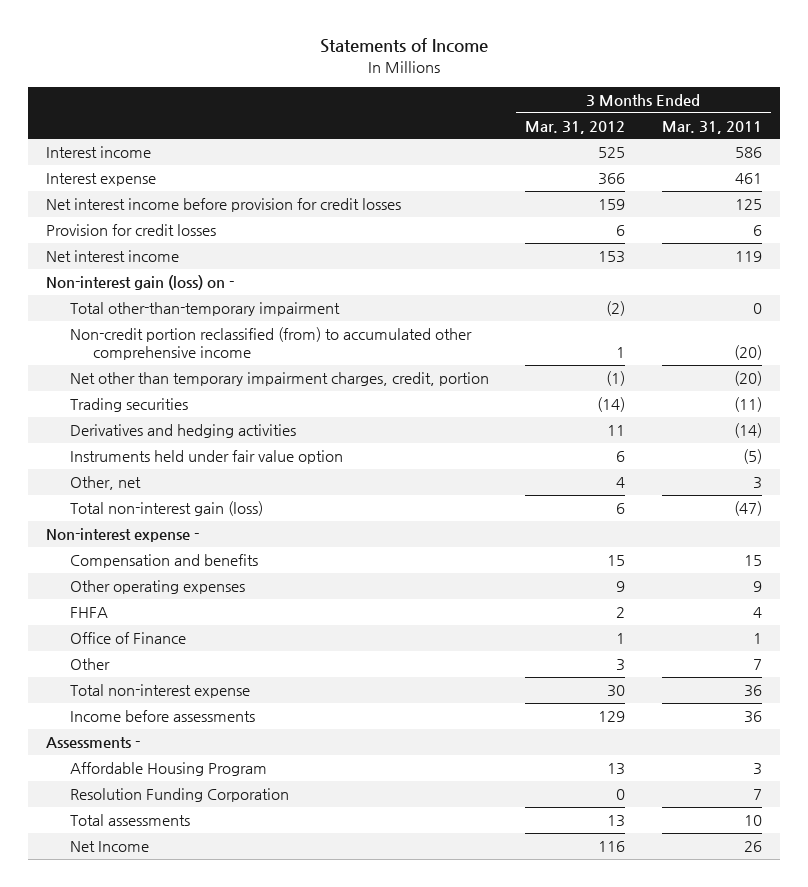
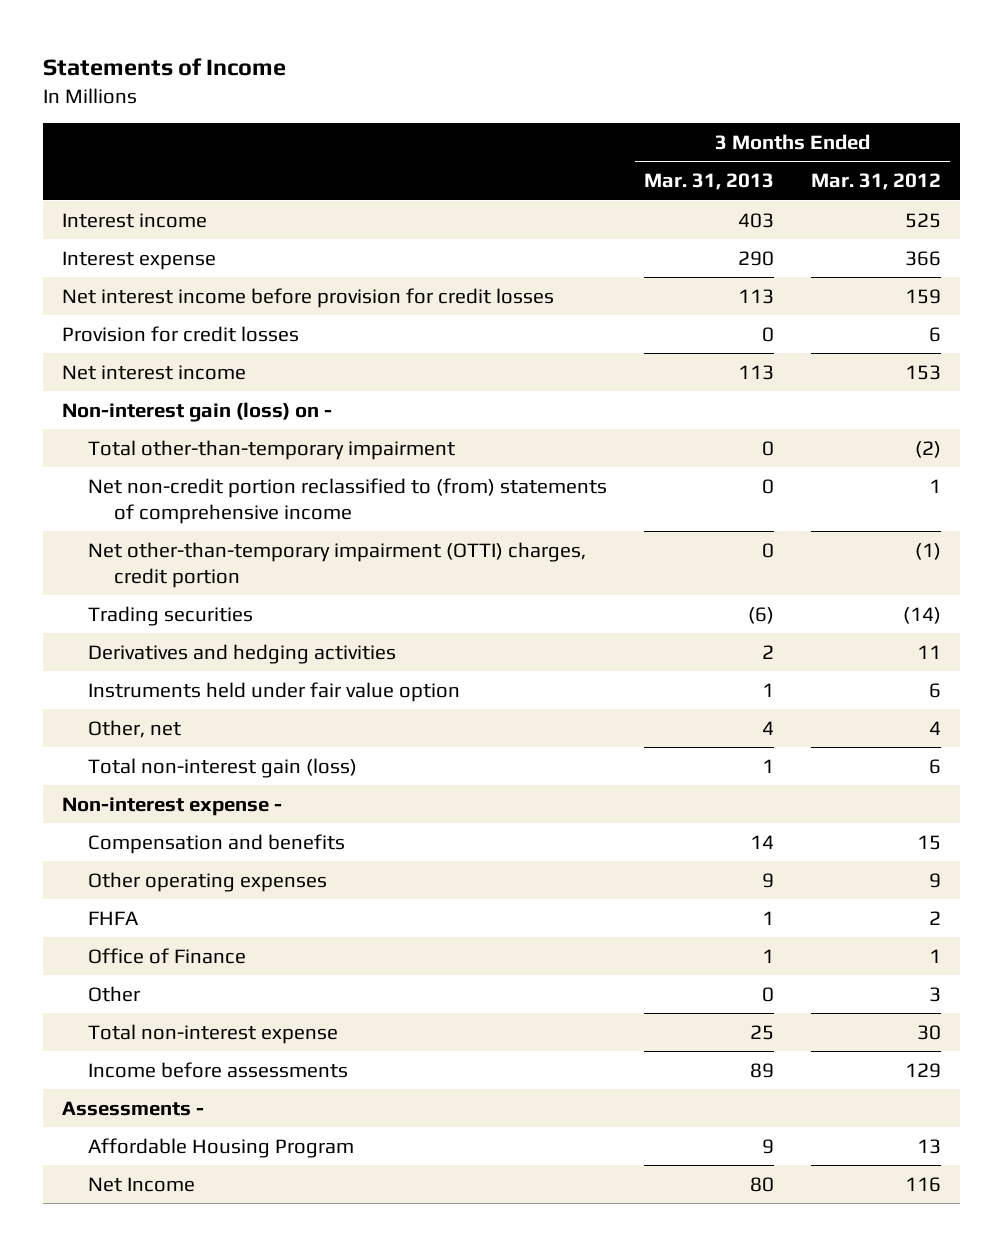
- | 3 Months Ended Mar. 31, 2012 | 3 Months Ended Mar. 31, 2011
+ | 3 Months Ended Mar. 31, 2013 | 3 Months Ended Mar. 31, 2012
- Non-credit portion reclassified (from) to accumulated other comprehensive income | 1 | (20)
- Net other than temporary impairment charges, credit, portion | (1) | (20)
+ Net non-credit portion reclassified to (from) statements of comprehensive income | 0 | 1
+ Net other-than-temporary impairment (OTTI) charges, credit portion | 0 | (1)
- Resolution Funding Corporation | 0 | 7
- Total assessments | 13 | 10

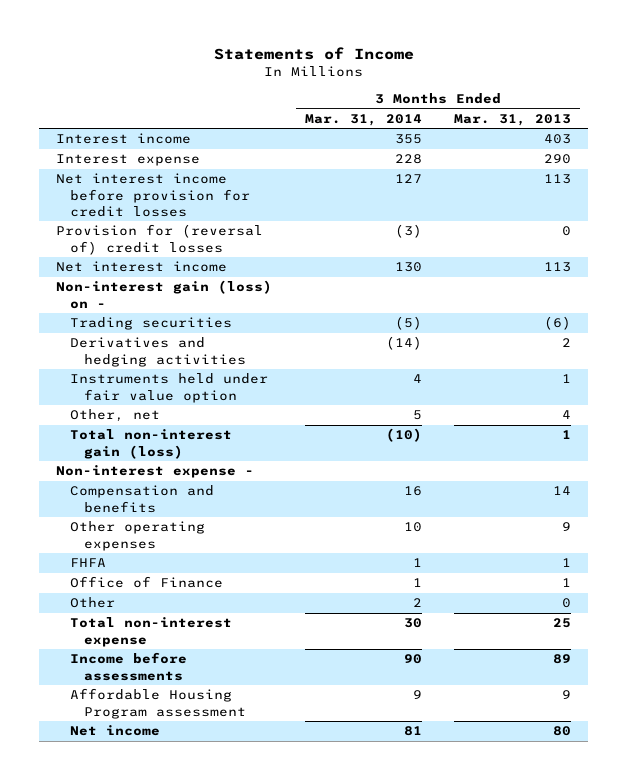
- | 3 Months Ended Mar. 31, 2013 | 3 Months Ended Mar. 31, 2012
+ | 3 Months Ended Mar. 31, 2014 | 3 Months Ended Mar. 31, 2013
- Provision for credit losses | 0 | 6
+ Provision for (reversal of) credit losses | (3) | 0
- Total other-than-temporary impairment | 0 | (2)
- Net non-credit portion reclassified to (from) statements of comprehensive income | 0 | 1
- Net other-than-temporary impairment (OTTI) charges, credit portion | 0 | (1)
- Assessments -
- Affordable Housing Program | 9 | 13
- Net Income | 80 | 116
+ Affordable Housing Program assessment | 9 | 9
+ Net income | 81 | 80

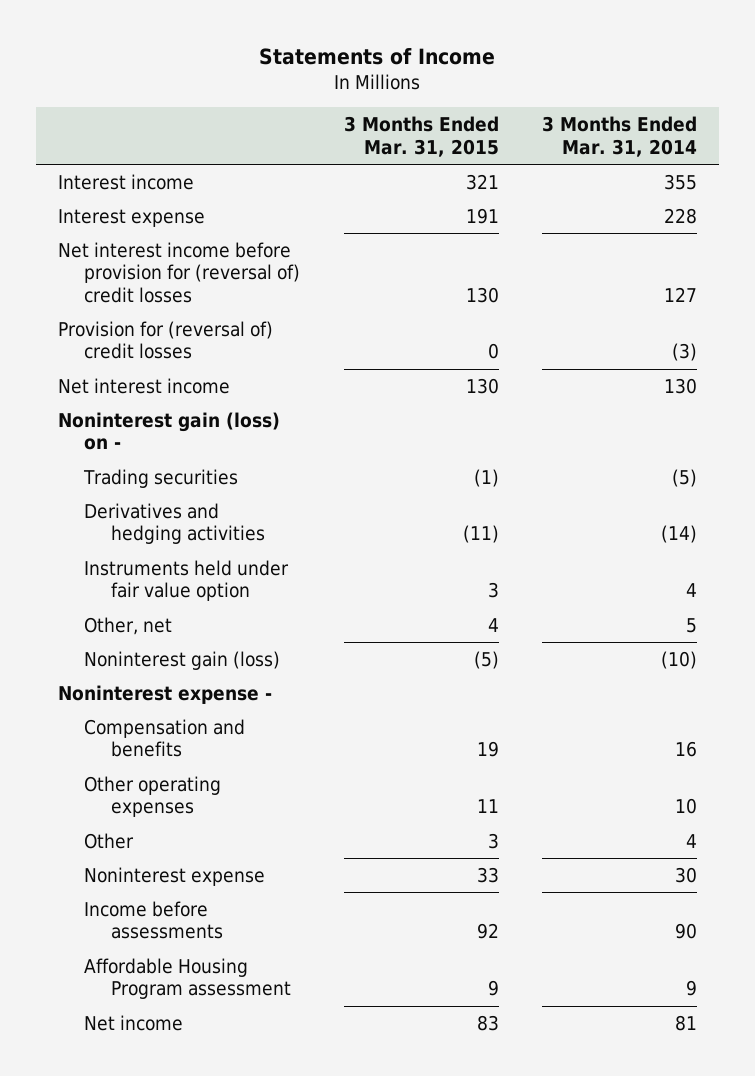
- | 3 Months Ended Mar. 31, 2014 | 3 Months Ended Mar. 31, 2013
+ | 3 Months Ended Mar. 31, 2015 | 3 Months Ended Mar. 31, 2014
- Net interest income before provision for credit losses | 127 | 113
+ Net interest income before provision for (reversal of) credit losses | 130 | 127
- Non-interest gain (loss) on -
+ Noninterest gain (loss) on -
- Total non-interest gain (loss) | (10) | 1
- Non-interest expense -
+ Noninterest gain (loss) | (5) | (10)
+ Noninterest expense -
- FHFA | 1 | 1
- Office of Finance | 1 | 1
- Other | 2 | 0
- Total non-interest expense | 30 | 25
+ Other | 3 | 4
+ Noninterest expense | 33 | 30

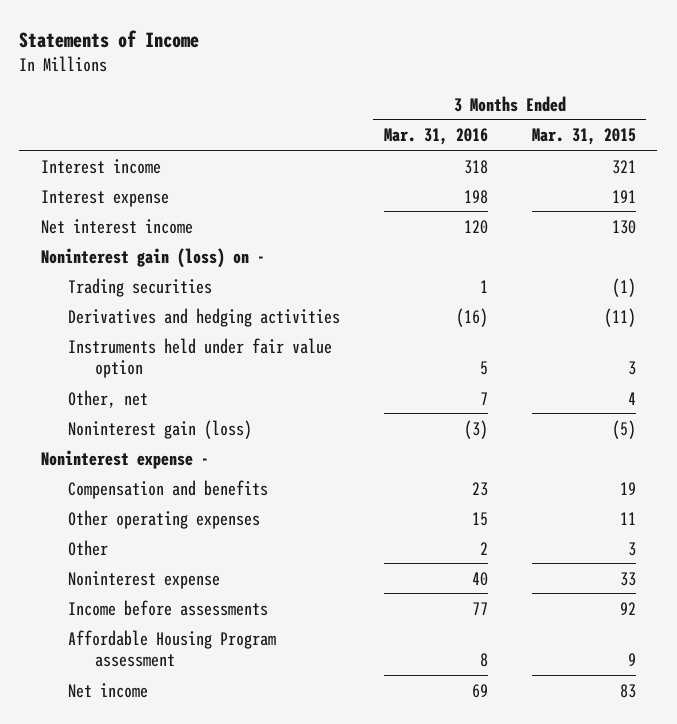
- | 3 Months Ended Mar. 31, 2015 | 3 Months Ended Mar. 31, 2014
+ | 3 Months Ended Mar. 31, 2016 | 3 Months Ended Mar. 31, 2015
- Net interest income before provision for (reversal of) credit losses | 130 | 127
- Provision for (reversal of) credit losses | 0 | (3)

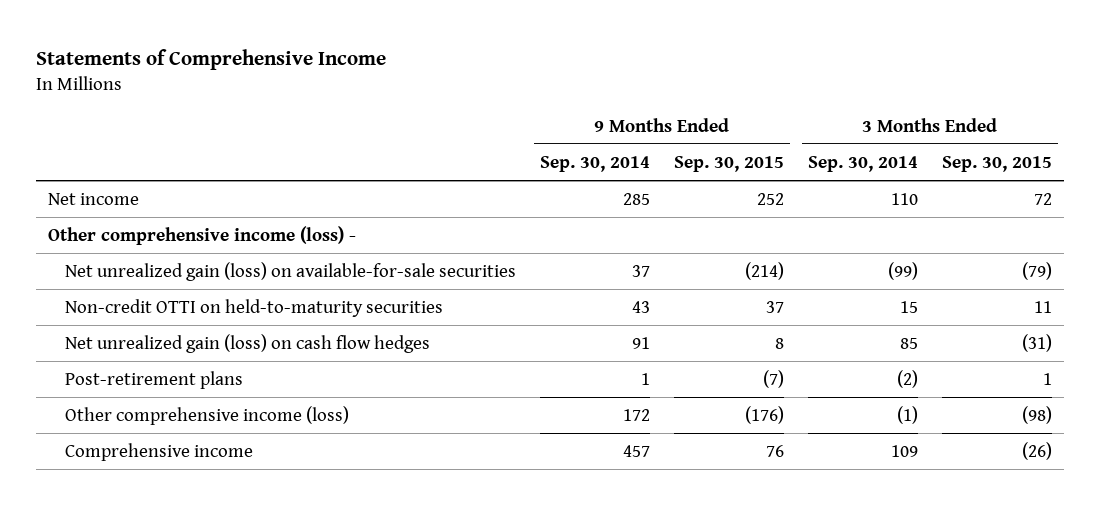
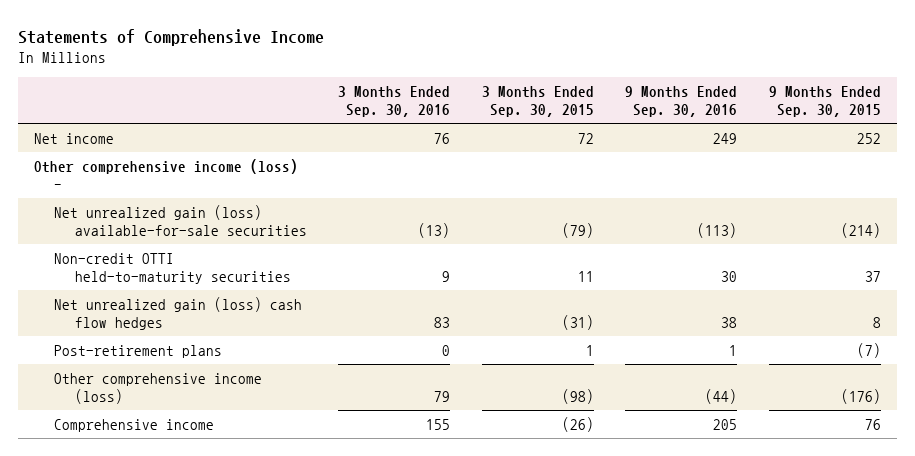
- | 9 Months Ended Sep. 30, 2014 | 9 Months Ended Sep. 30, 2015 | 3 Months Ended Sep. 30, 2014 | 3 Months Ended Sep. 30, 2015
+ | 3 Months Ended Sep. 30, 2016 | 3 Months Ended Sep. 30, 2015 | 9 Months Ended Sep. 30, 2016 | 9 Months Ended Sep. 30, 2015
- Net unrealized gain (loss) on available-for-sale securities | 37 | (214) | (99) | (79)
- Non-credit OTTI on held-to-maturity securities | 43 | 37 | 15 | 11
- Net unrealized gain (loss) on cash flow hedges | 91 | 8 | 85 | (31)
+ Net unrealized gain (loss) available-for-sale securities | (13) | (79) | (113) | (214)
+ Non-credit OTTI held-to-maturity securities | 9 | 11 | 30 | 37
+ Net unrealized gain (loss) cash flow hedges | 83 | (31) | 38 | 8

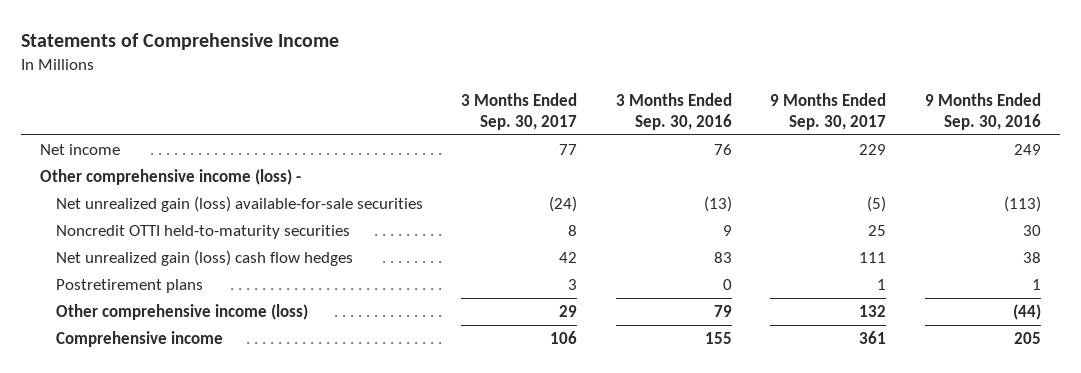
- | 3 Months Ended Sep. 30, 2016 | 3 Months Ended Sep. 30, 2015 | 9 Months Ended Sep. 30, 2016 | 9 Months Ended Sep. 30, 2015
+ | 3 Months Ended Sep. 30, 2017 | 3 Months Ended Sep. 30, 2016 | 9 Months Ended Sep. 30, 2017 | 9 Months Ended Sep. 30, 2016
- Non-credit OTTI held-to-maturity securities | 9 | 11 | 30 | 37
+ Noncredit OTTI held-to-maturity securities | 8 | 9 | 25 | 30
- Post-retirement plans | 0 | 1 | 1 | (7)
+ Postretirement plans | 3 | 0 | 1 | 1

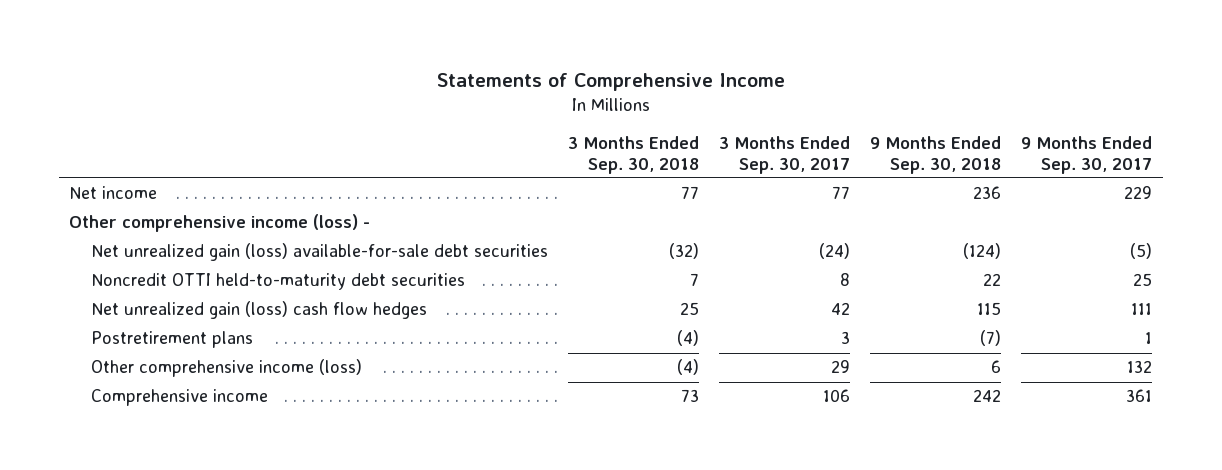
- | 3 Months Ended Sep. 30, 2017 | 3 Months Ended Sep. 30, 2016 | 9 Months Ended Sep. 30, 2017 | 9 Months Ended Sep. 30, 2016
+ | 3 Months Ended Sep. 30, 2018 | 3 Months Ended Sep. 30, 2017 | 9 Months Ended Sep. 30, 2018 | 9 Months Ended Sep. 30, 2017
- Net unrealized gain (loss) available-for-sale securities | (24) | (13) | (5) | (113)
- Noncredit OTTI held-to-maturity securities | 8 | 9 | 25 | 30
+ Net unrealized gain (loss) available-for-sale debt securities | (32) | (24) | (124) | (5)
+ Noncredit OTTI held-to-maturity debt securities | 7 | 8 | 22 | 25

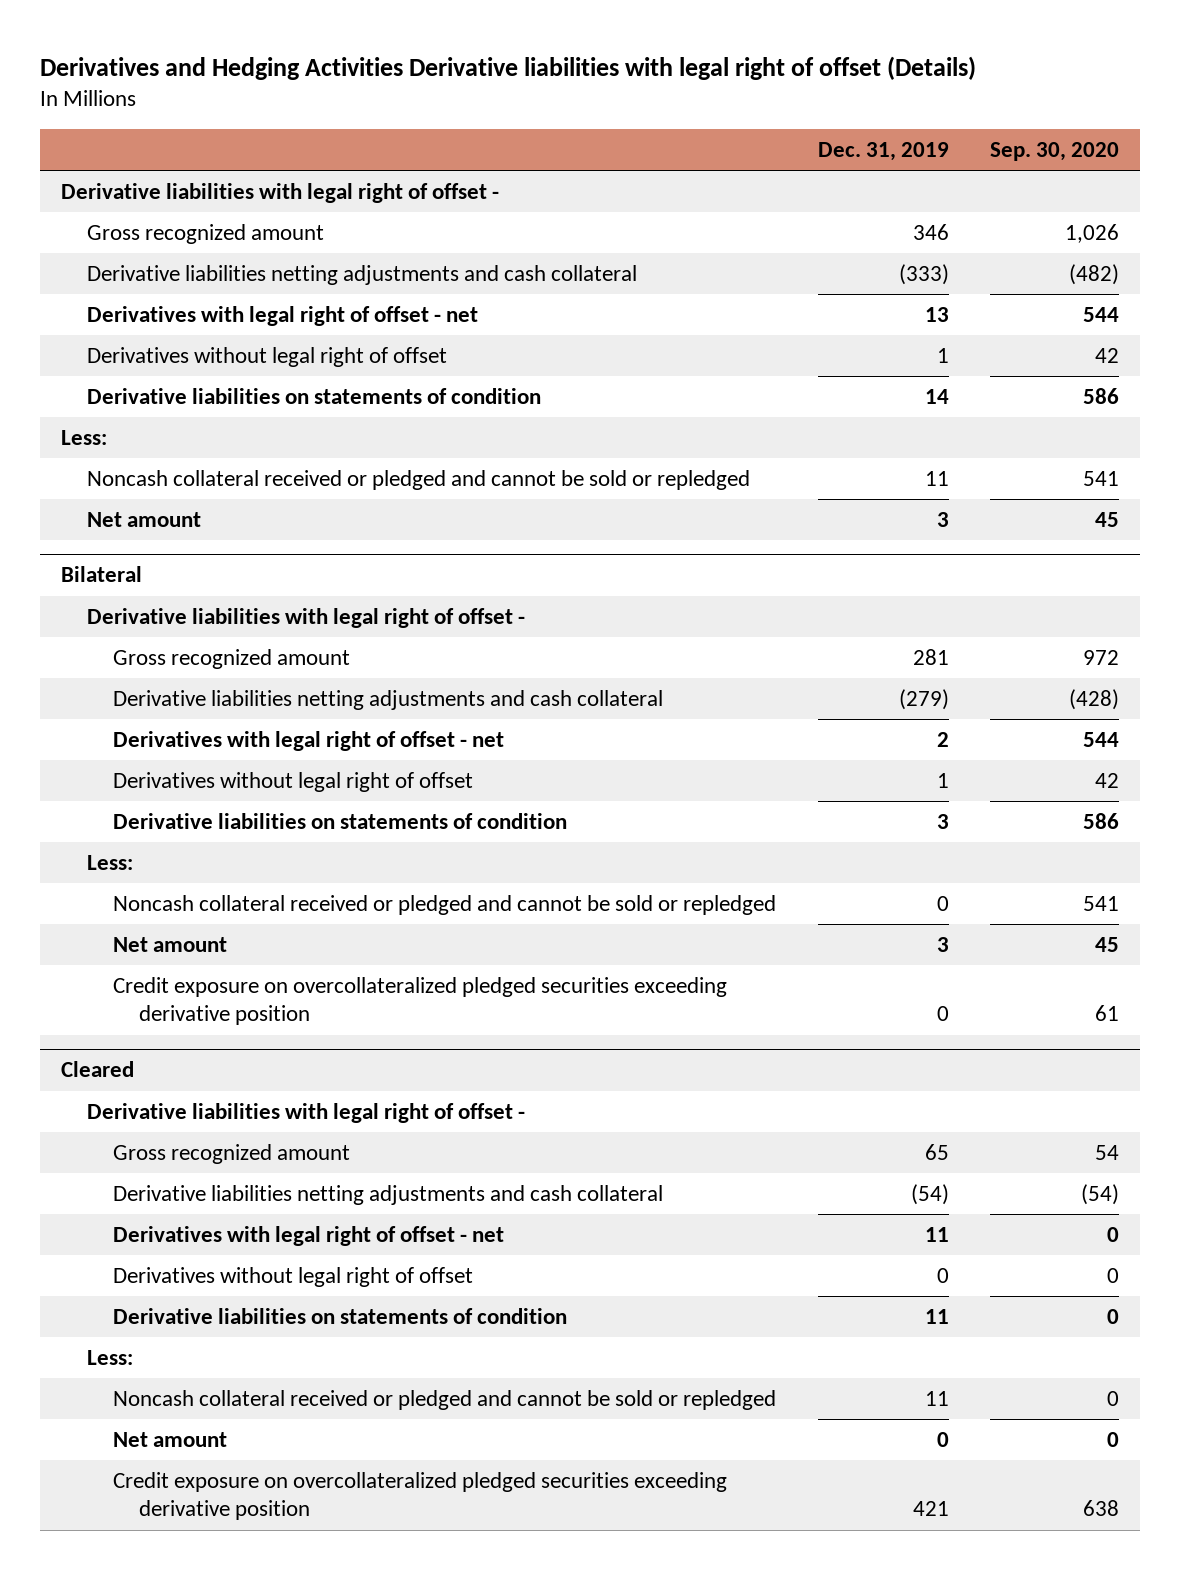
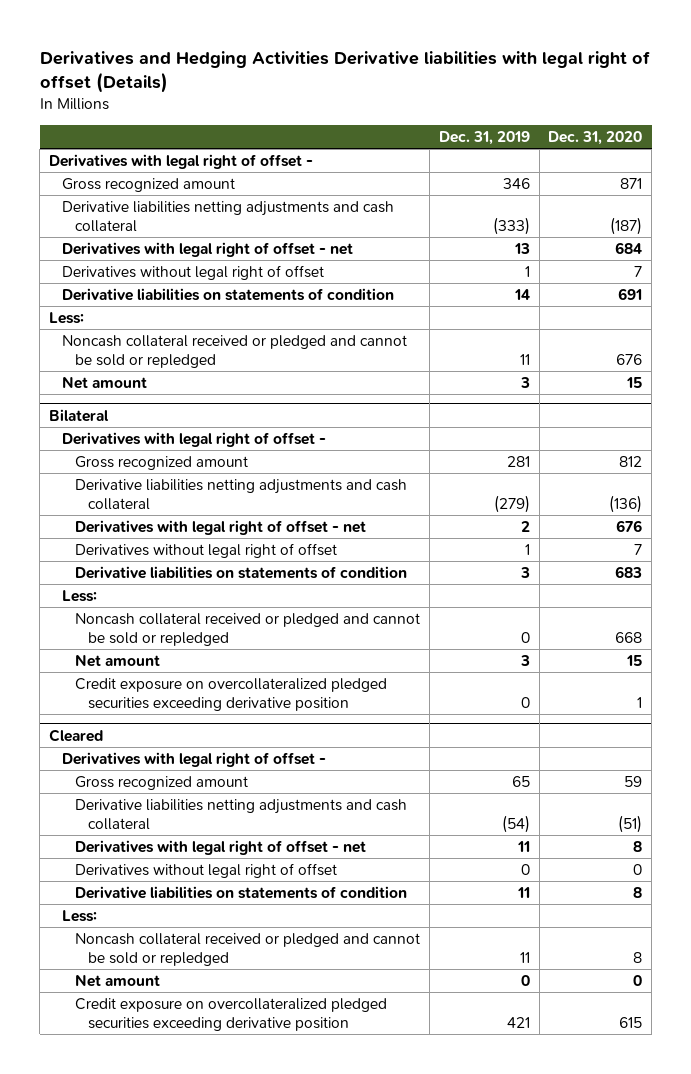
- | Dec. 31, 2019 | Sep. 30, 2020
+ | Dec. 31, 2019 | Dec. 31, 2020
- Derivative liabilities with legal right of offset -
+ Derivatives with legal right of offset -
@ Bilateral
- Derivative liabilities with legal right of offset -
+ Derivatives with legal right of offset -
@ Cleared
- Derivative liabilities with legal right of offset -
+ Derivatives with legal right of offset -

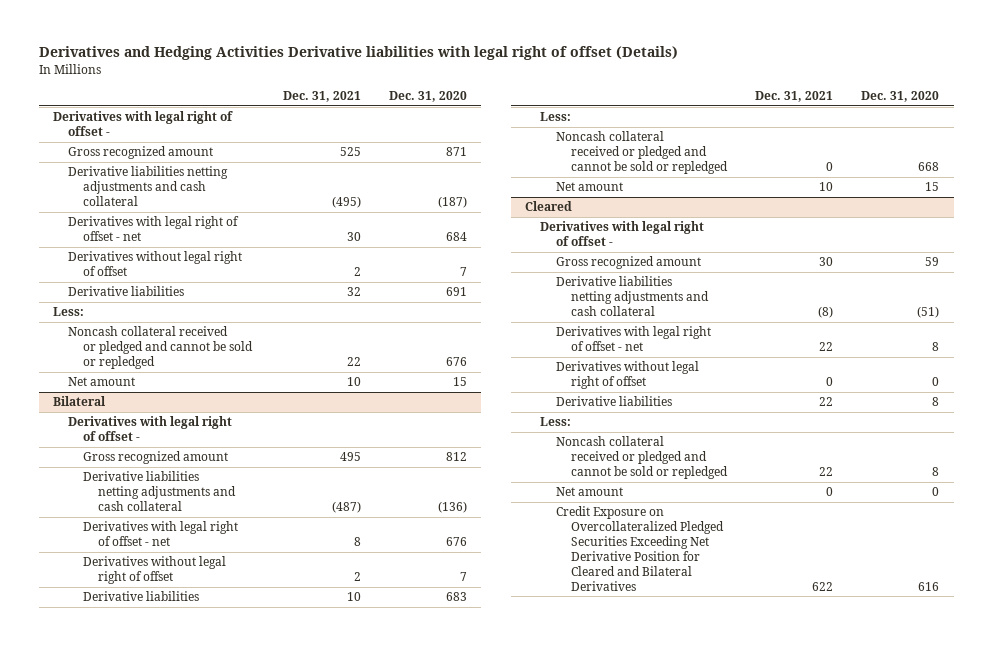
- | Dec. 31, 2019 | Dec. 31, 2020
+ | Dec. 31, 2021 | Dec. 31, 2020
- Derivative liabilities on statements of condition | 14 | 691
+ Derivative liabilities | 32 | 691
@ Bilateral
- Derivative liabilities on statements of condition | 3 | 683
+ Derivative liabilities | 10 | 683
- Credit exposure on overcollateralized pledged securities exceeding derivative position | 0 | 1
@ Cleared
- Derivative liabilities on statements of condition | 11 | 8
+ Derivative liabilities | 22 | 8
- Credit exposure on overcollateralized pledged securities exceeding derivative position | 421 | 615
+ Credit Exposure on Overcollateralized Pledged Securities Exceeding Net Derivative Position for Cleared and Bilateral Derivatives | 622 | 616

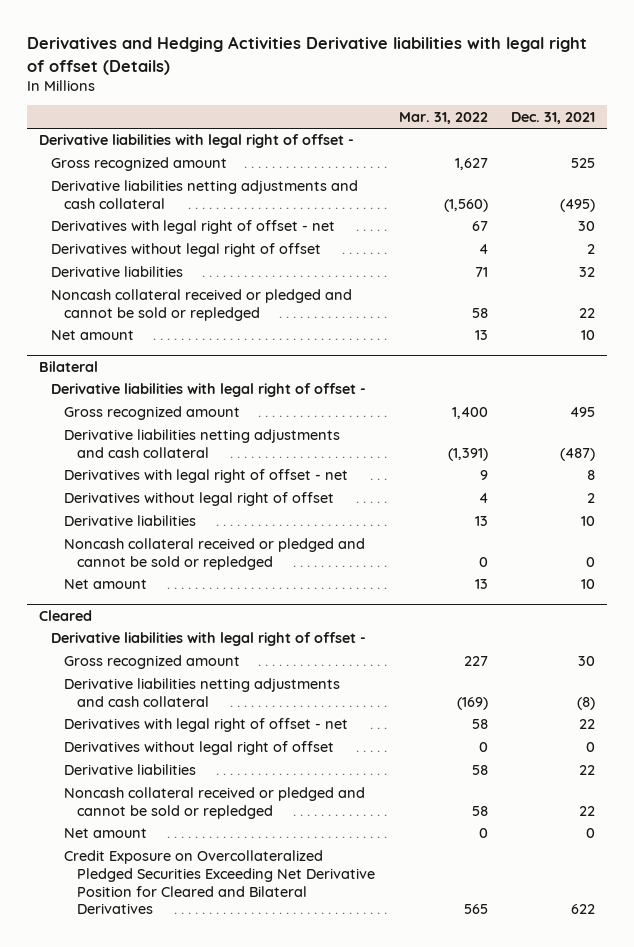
- | Dec. 31, 2021 | Dec. 31, 2020
+ | Mar. 31, 2022 | Dec. 31, 2021
- Derivatives with legal right of offset -
+ Derivative liabilities with legal right of offset -
- Less:
@ Bilateral
- Derivatives with legal right of offset -
+ Derivative liabilities with legal right of offset -
- Less:
@ Cleared
- Derivatives with legal right of offset -
+ Derivative liabilities with legal right of offset -
- Less:

